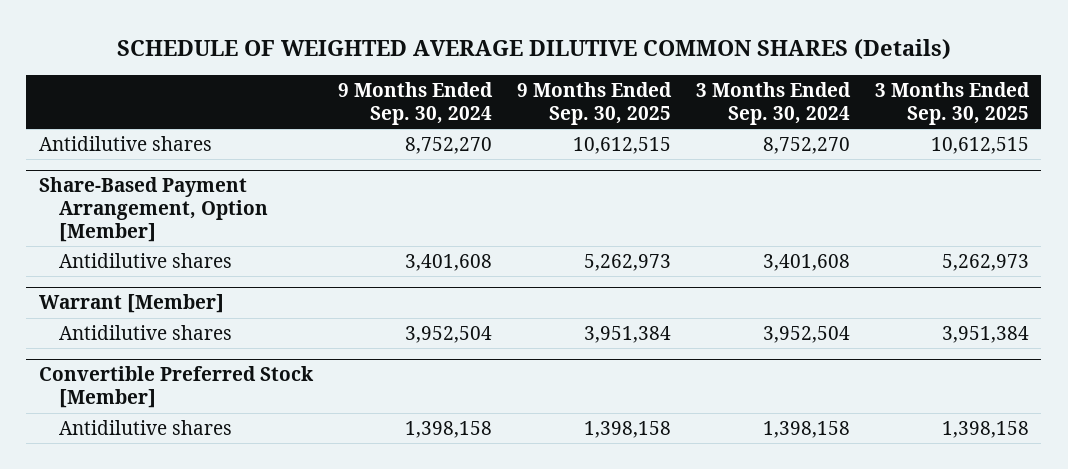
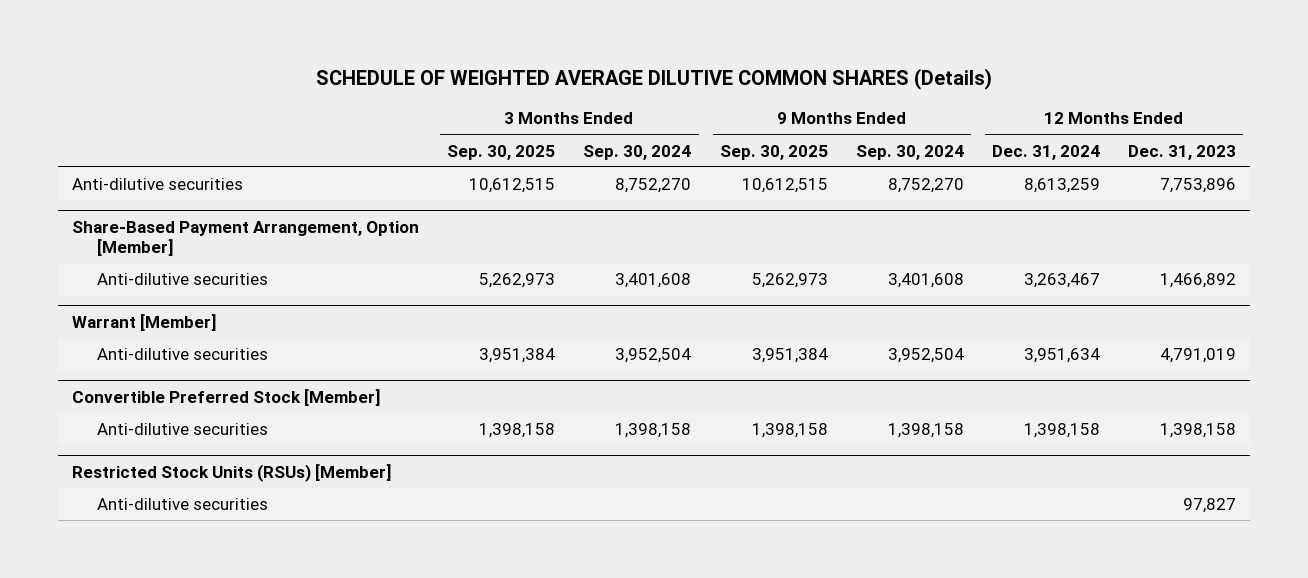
- | 9 Months Ended Sep. 30, 2024 | 9 Months Ended Sep. 30, 2025 | 3 Months Ended Sep. 30, 2024 | 3 Months Ended Sep. 30, 2025
+ | 3 Months Ended Sep. 30, 2025 | 3 Months Ended Sep. 30, 2024 | 9 Months Ended Sep. 30, 2025 | 9 Months Ended Sep. 30, 2024 | 12 Months Ended Dec. 31, 2024 | 12 Months Ended Dec. 31, 2023
- Antidilutive shares | 8,752,270 | 10,612,515 | 8,752,270 | 10,612,515
+ Anti-dilutive securities | 10,612,515 | 8,752,270 | 10,612,515 | 8,752,270 | 8,613,259 | 7,753,896
@ Share-Based Payment Arrangement, Option [Member]
- Antidilutive shares | 3,401,608 | 5,262,973 | 3,401,608 | 5,262,973
+ Anti-dilutive securities | 5,262,973 | 3,401,608 | 5,262,973 | 3,401,608 | 3,263,467 | 1,466,892
@ Warrant [Member]
- Antidilutive shares | 3,952,504 | 3,951,384 | 3,952,504 | 3,951,384
+ Anti-dilutive securities | 3,951,384 | 3,952,504 | 3,951,384 | 3,952,504 | 3,951,634 | 4,791,019
@ Convertible Preferred Stock [Member]
- Antidilutive shares | 1,398,158 | 1,398,158 | 1,398,158 | 1,398,158
+ Anti-dilutive securities | 1,398,158 | 1,398,158 | 1,398,158 | 1,398,158 | 1,398,158 | 1,398,158
+ Restricted Stock Units (RSUs) [Member]
+ Anti-dilutive securities | | | | | | 97,827

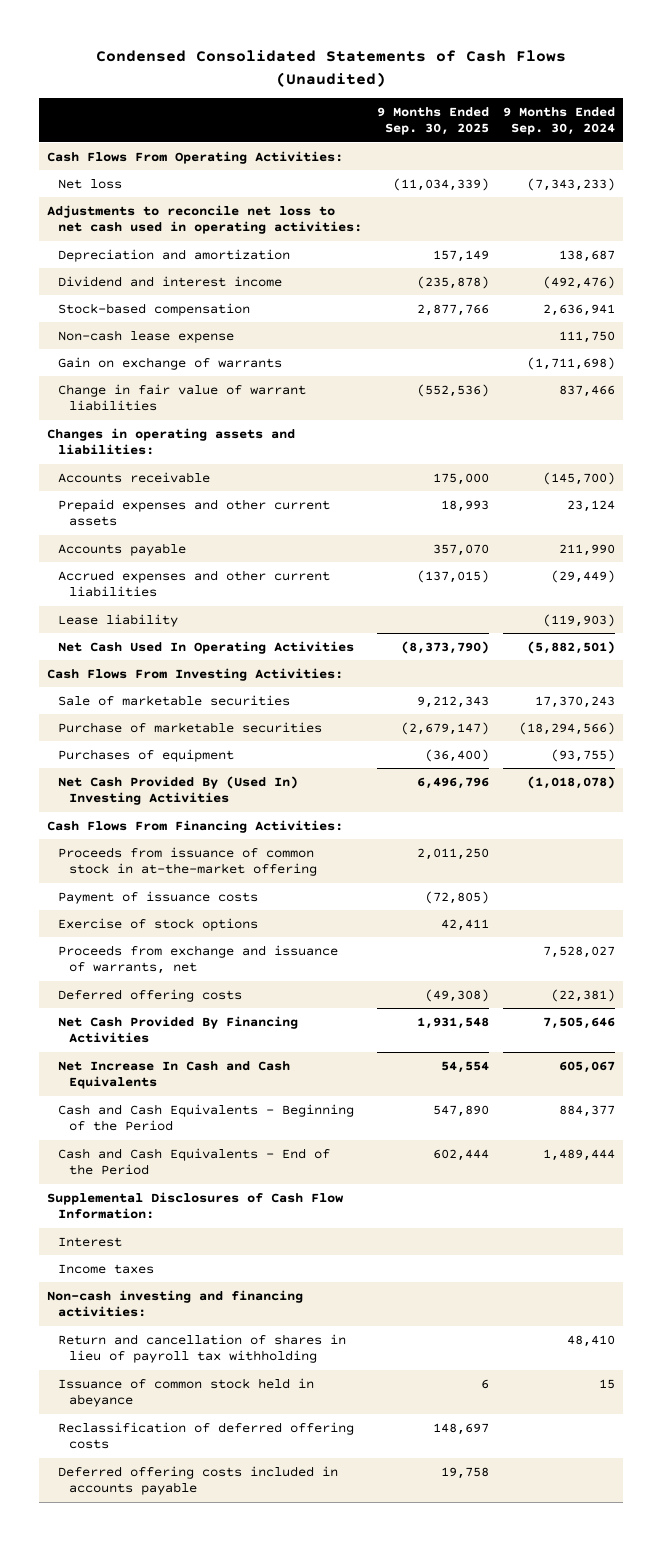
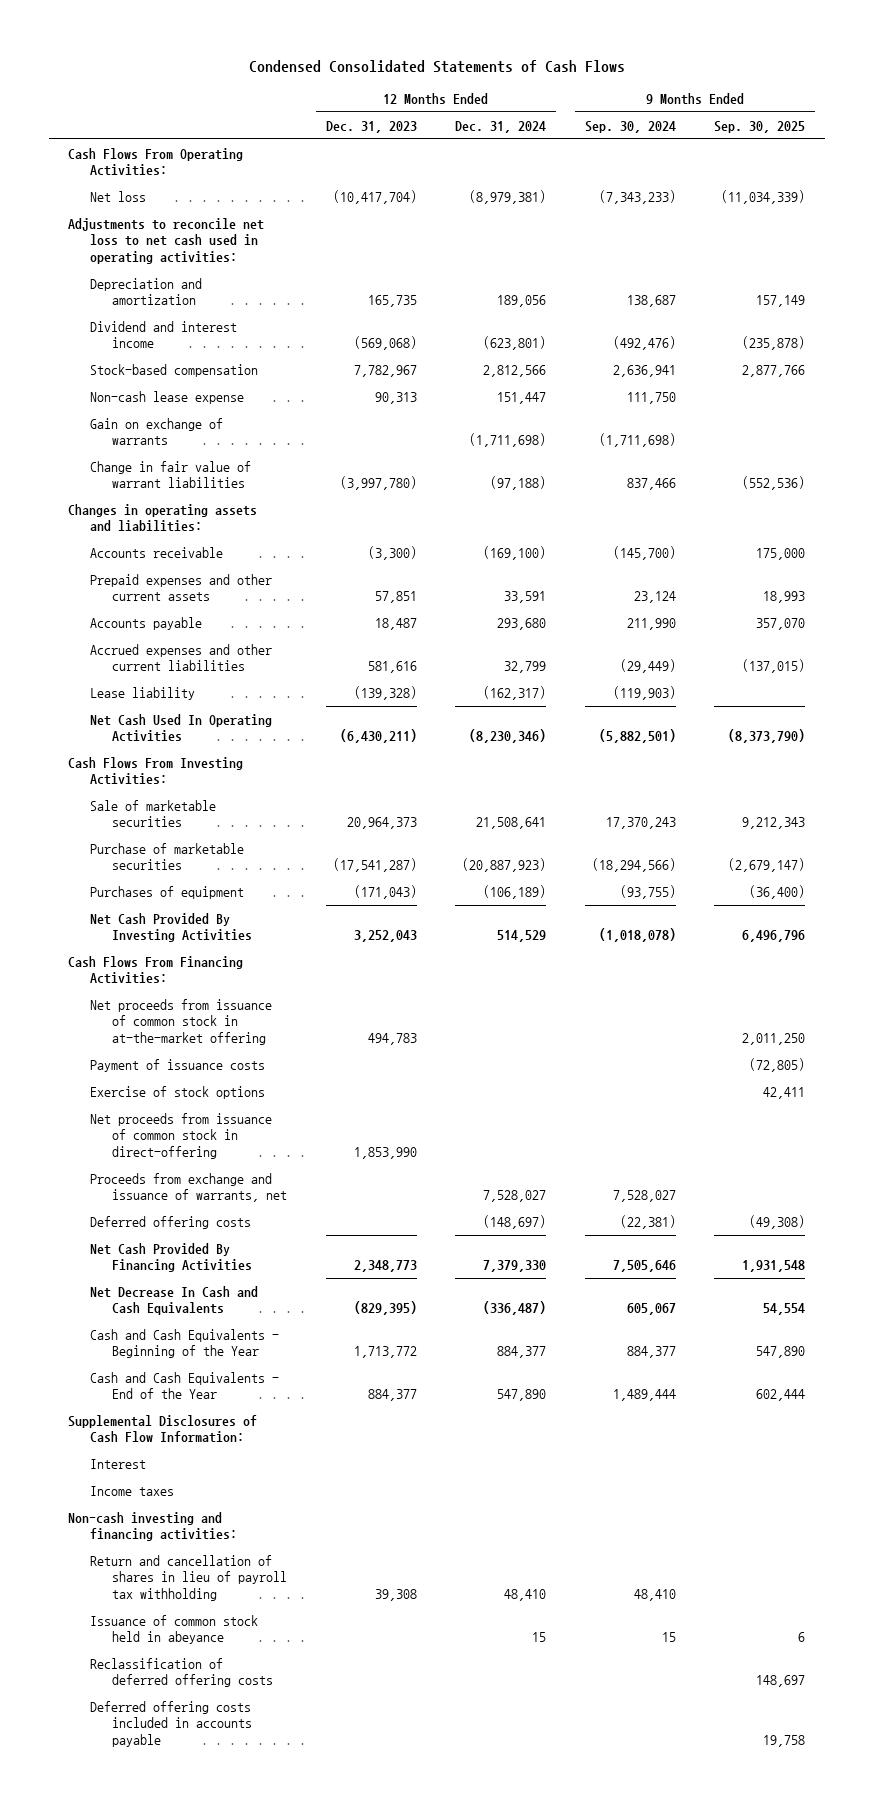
- Condensed Consolidated Statements of Cash Flows (Unaudited)
+ Condensed Consolidated Statements of Cash Flows
- | 9 Months Ended Sep. 30, 2025 | 9 Months Ended Sep. 30, 2024
+ | 12 Months Ended Dec. 31, 2023 | 12 Months Ended Dec. 31, 2024 | 9 Months Ended Sep. 30, 2024 | 9 Months Ended Sep. 30, 2025
- Net Cash Provided By (Used In) Investing Activities | 6,496,796 | (1,018,078)
+ Net Cash Provided By Investing Activities | 3,252,043 | 514,529 | (1,018,078) | 6,496,796
- Proceeds from issuance of common stock in at-the-market offering | 2,011,250 |
+ Net proceeds from issuance of common stock in at-the-market offering | 494,783 | | | 2,011,250
+ Net proceeds from issuance of common stock in direct-offering | 1,853,990 | | |
- Net Increase In Cash and Cash Equivalents | 54,554 | 605,067
- Cash and Cash Equivalents - Beginning of the Period | 547,890 | 884,377
- Cash and Cash Equivalents - End of the Period | 602,444 | 1,489,444
+ Net Decrease In Cash and Cash Equivalents | (829,395) | (336,487) | 605,067 | 54,554
+ Cash and Cash Equivalents - Beginning of the Year | 1,713,772 | 884,377 | 884,377 | 547,890
+ Cash and Cash Equivalents - End of the Year | 884,377 | 547,890 | 1,489,444 | 602,444

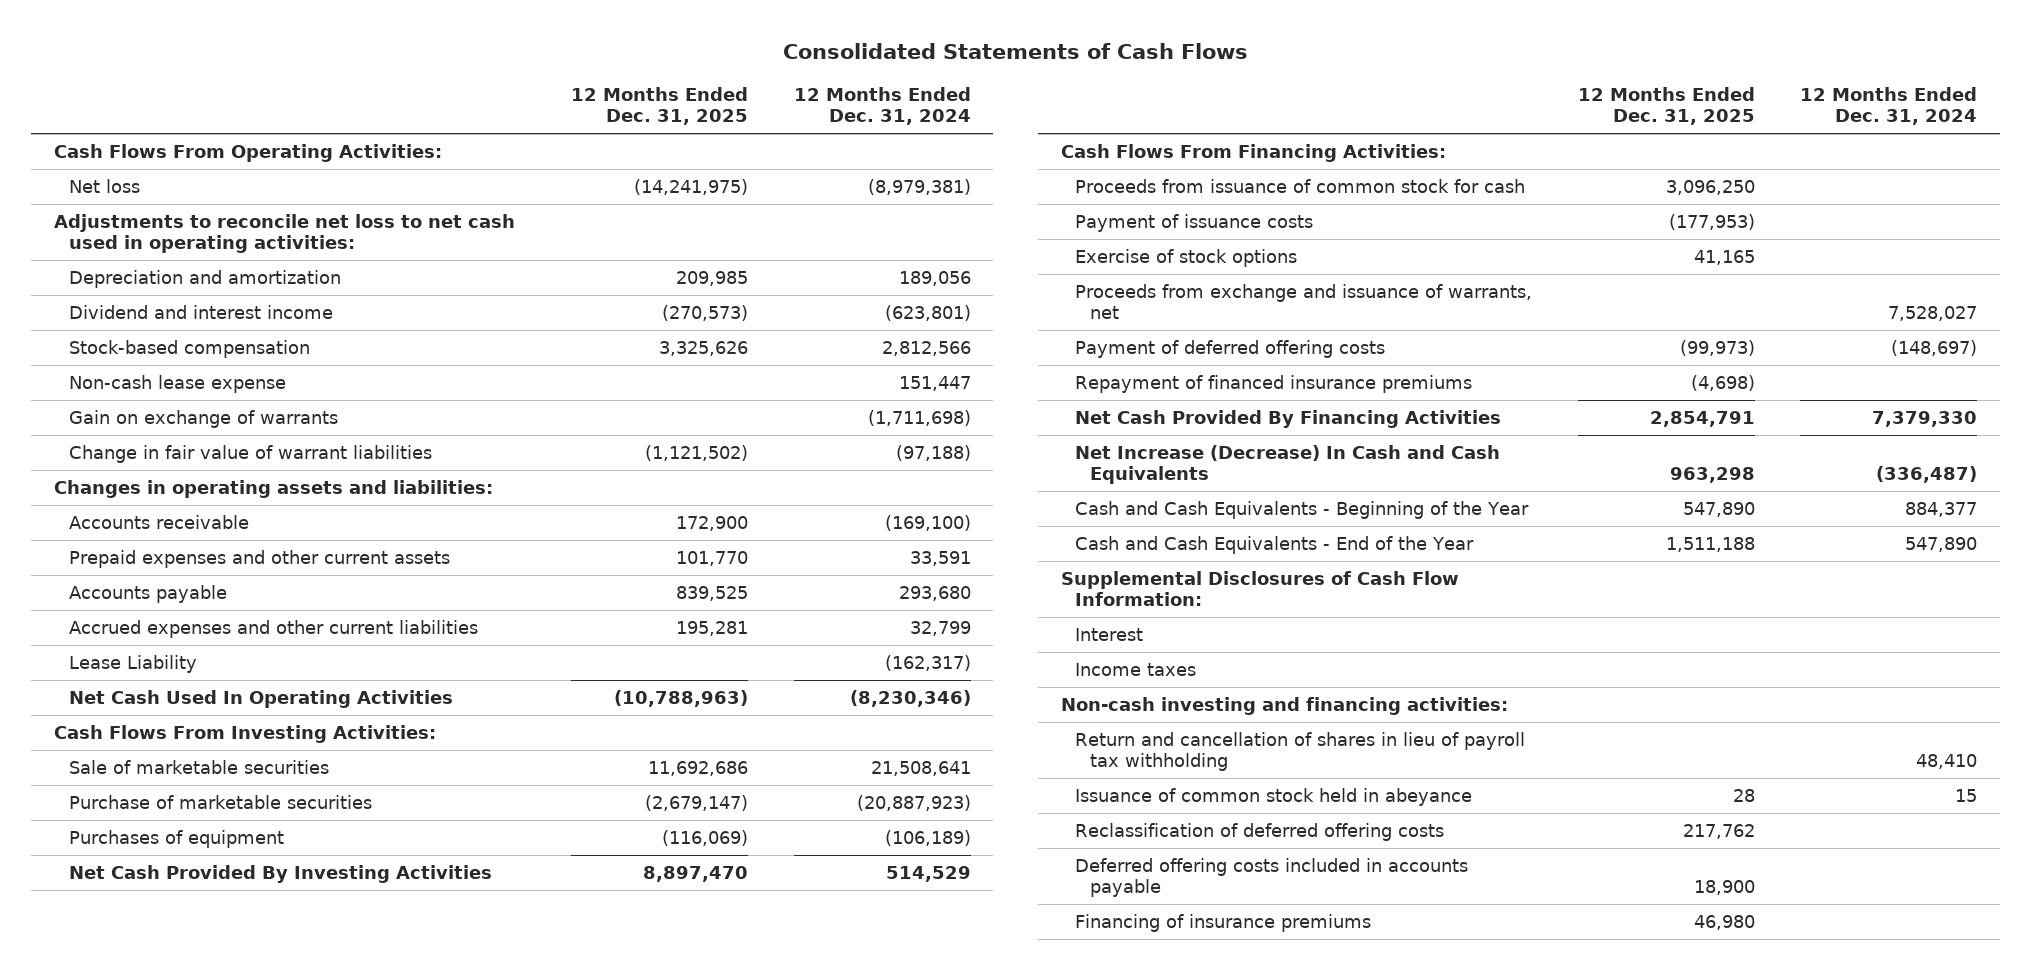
- Condensed Consolidated Statements of Cash Flows
+ Consolidated Statements of Cash Flows
- | 12 Months Ended Dec. 31, 2023 | 12 Months Ended Dec. 31, 2024 | 9 Months Ended Sep. 30, 2024 | 9 Months Ended Sep. 30, 2025
+ | 12 Months Ended Dec. 31, 2025 | 12 Months Ended Dec. 31, 2024
- Lease liability | (139,328) | (162,317) | (119,903) |
+ Lease Liability | | (162,317)
- Net proceeds from issuance of common stock in at-the-market offering | 494,783 | | | 2,011,250
+ Proceeds from issuance of common stock for cash | 3,096,250 |
- Net proceeds from issuance of common stock in direct-offering | 1,853,990 | | |
- Deferred offering costs | | (148,697) | (22,381) | (49,308)
+ Payment of deferred offering costs | (99,973) | (148,697)
+ Repayment of financed insurance premiums | (4,698) |
- Net Decrease In Cash and Cash Equivalents | (829,395) | (336,487) | 605,067 | 54,554
+ Net Increase (Decrease) In Cash and Cash Equivalents | 963,298 | (336,487)
+ Financing of insurance premiums | 46,980 |

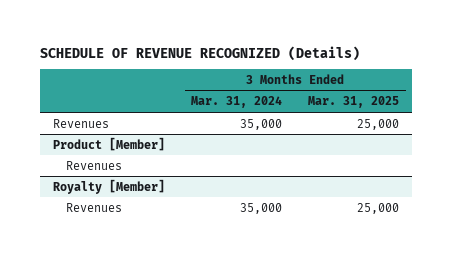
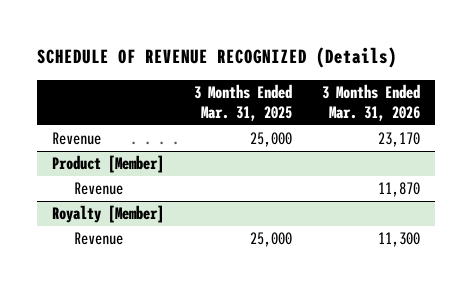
- | 3 Months Ended Mar. 31, 2024 | 3 Months Ended Mar. 31, 2025
+ | 3 Months Ended Mar. 31, 2025 | 3 Months Ended Mar. 31, 2026
- Revenues | 35,000 | 25,000
+ Revenue | 25,000 | 23,170
@ Product [Member]
- Revenues
+ Revenue | | 11,870
@ Royalty [Member]
- Revenues | 35,000 | 25,000
+ Revenue | 25,000 | 11,300

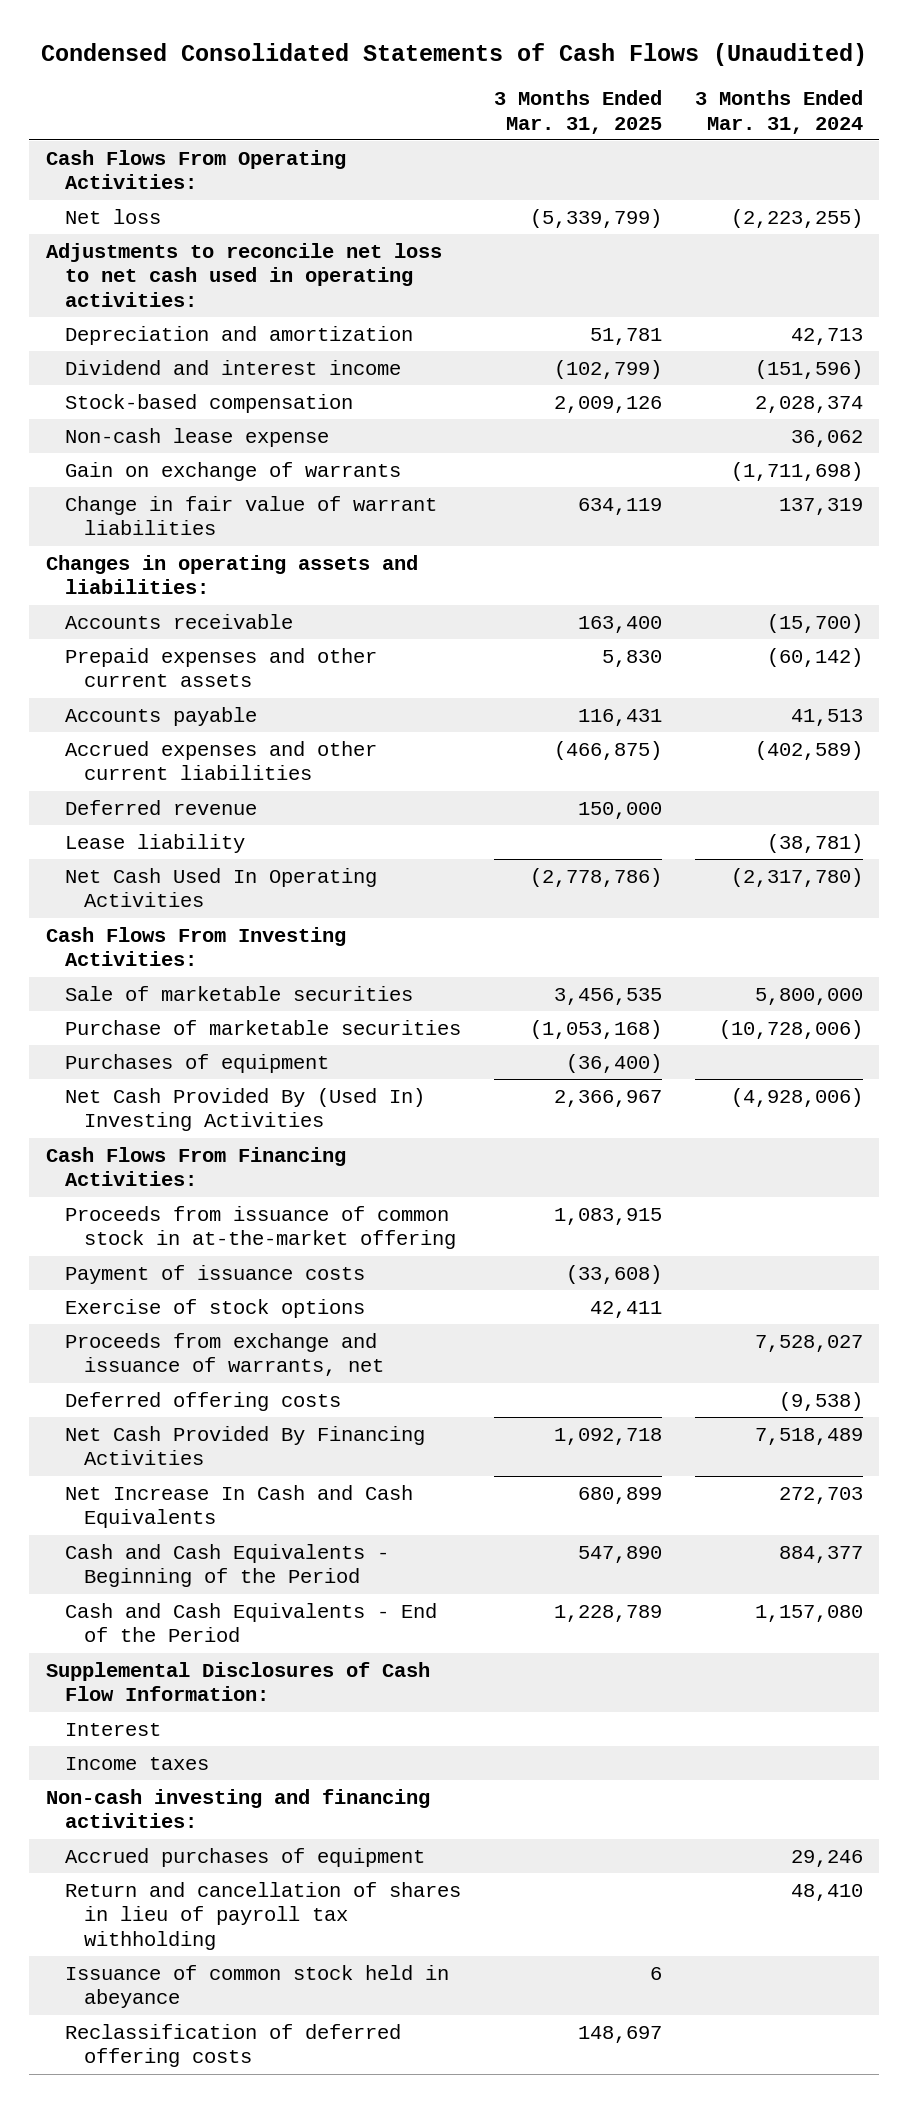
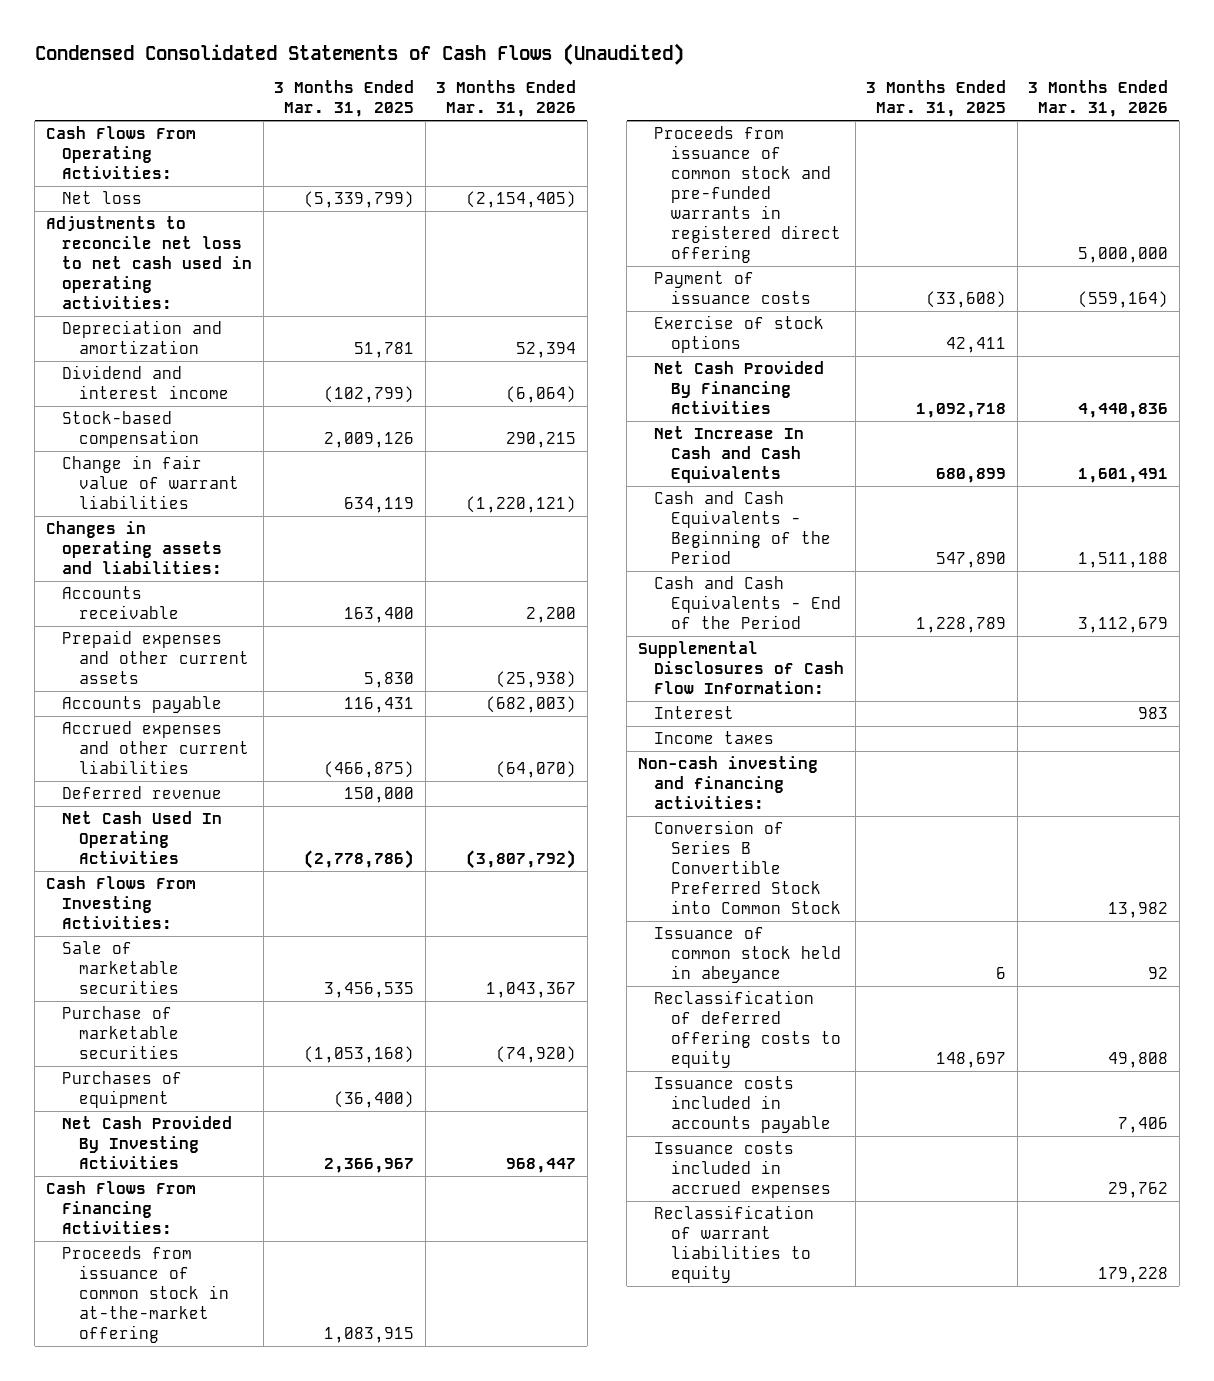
- | 3 Months Ended Mar. 31, 2025 | 3 Months Ended Mar. 31, 2024
+ | 3 Months Ended Mar. 31, 2025 | 3 Months Ended Mar. 31, 2026
- Non-cash lease expense | | 36,062
- Gain on exchange of warrants | | (1,711,698)
- Lease liability | | (38,781)
- Net Cash Provided By (Used In) Investing Activities | 2,366,967 | (4,928,006)
+ Net Cash Provided By Investing Activities | 2,366,967 | 968,447
+ Proceeds from issuance of common stock and pre-funded warrants in registered direct offering | | 5,000,000
- Proceeds from exchange and issuance of warrants, net | | 7,528,027
- Deferred offering costs | | (9,538)
- Accrued purchases of equipment | | 29,246
- Return and cancellation of shares in lieu of payroll tax withholding | | 48,410
+ Conversion of Series B Convertible Preferred Stock into Common Stock | | 13,982
- Reclassification of deferred offering costs | 148,697 |
+ Reclassification of deferred offering costs to equity | 148,697 | 49,808
+ Issuance costs included in accounts payable | | 7,406
+ Issuance costs included in accrued expenses | | 29,762
+ Reclassification of warrant liabilities to equity | | 179,228

